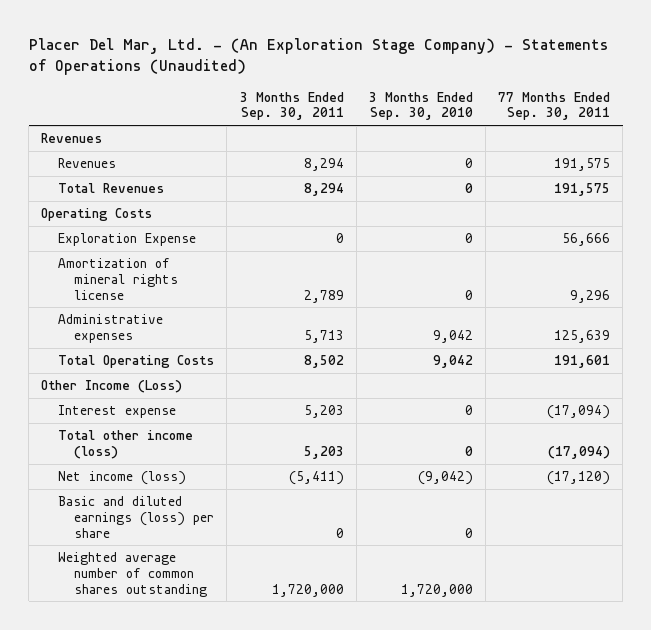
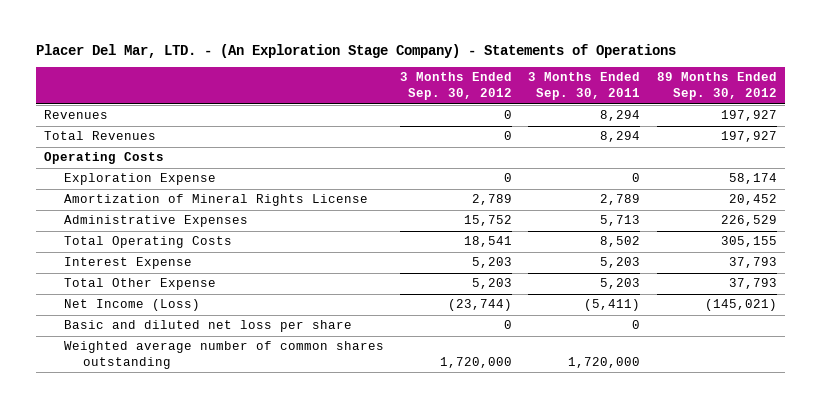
- Placer Del Mar, Ltd. - (An Exploration Stage Company) - Statements of Operations (Unaudited)
+ Placer Del Mar, LTD. - (An Exploration Stage Company) - Statements of Operations
- | 3 Months Ended Sep. 30, 2011 | 3 Months Ended Sep. 30, 2010 | 77 Months Ended Sep. 30, 2011
+ | 3 Months Ended Sep. 30, 2012 | 3 Months Ended Sep. 30, 2011 | 89 Months Ended Sep. 30, 2012
- Revenues
- Amortization of mineral rights license | 2,789 | 0 | 9,296
- Administrative expenses | 5,713 | 9,042 | 125,639
+ Amortization of Mineral Rights License | 2,789 | 2,789 | 20,452
+ Administrative Expenses | 15,752 | 5,713 | 226,529
- Other Income (Loss)
- Interest expense | 5,203 | 0 | (17,094)
- Total other income (loss) | 5,203 | 0 | (17,094)
- Net income (loss) | (5,411) | (9,042) | (17,120)
- Basic and diluted earnings (loss) per share | 0 | 0 |
+ Interest Expense | 5,203 | 5,203 | 37,793
+ Total Other Expense | 5,203 | 5,203 | 37,793
+ Net Income (Loss) | (23,744) | (5,411) | (145,021)
+ Basic and diluted net loss per share | 0 | 0 |

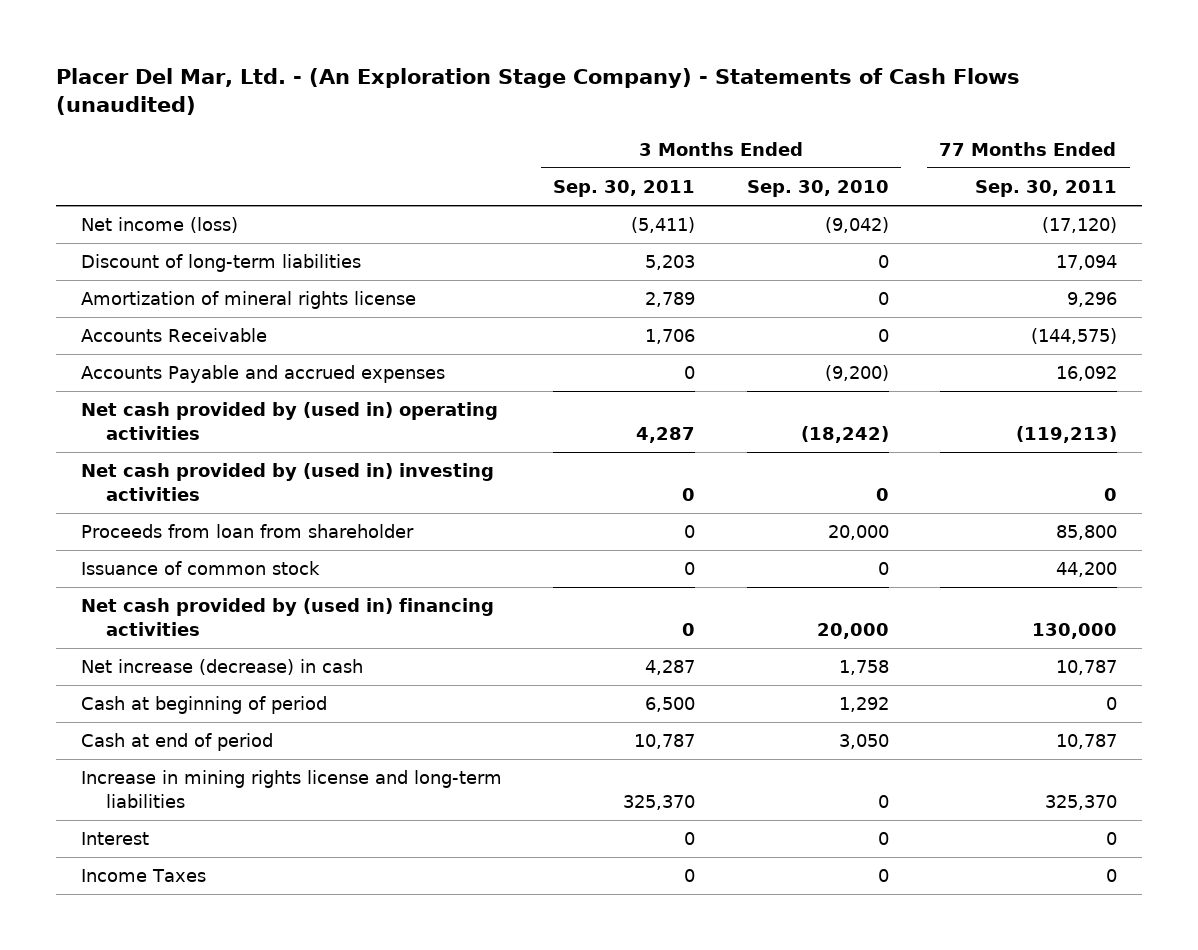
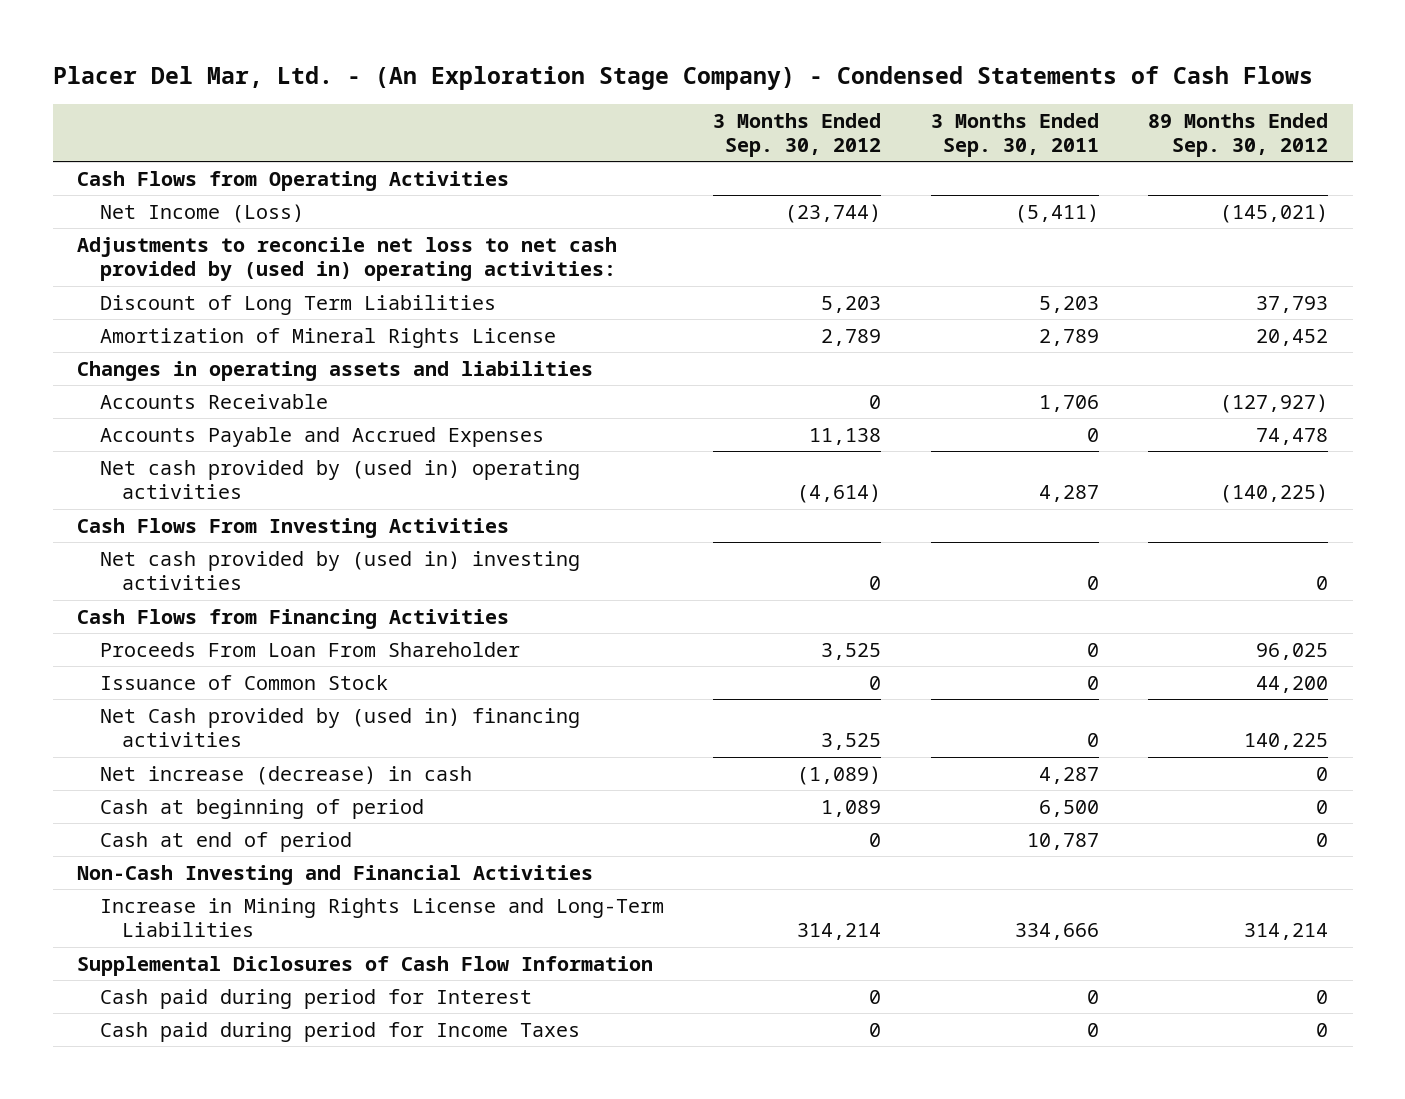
- Placer Del Mar, Ltd. - (An Exploration Stage Company) - Statements of Cash Flows (unaudited)
+ Placer Del Mar, Ltd. - (An Exploration Stage Company) - Condensed Statements of Cash Flows
- | 3 Months Ended Sep. 30, 2011 | 3 Months Ended Sep. 30, 2010 | 77 Months Ended Sep. 30, 2011
+ | 3 Months Ended Sep. 30, 2012 | 3 Months Ended Sep. 30, 2011 | 89 Months Ended Sep. 30, 2012
- Net income (loss) | (5,411) | (9,042) | (17,120)
- Discount of long-term liabilities | 5,203 | 0 | 17,094
- Amortization of mineral rights license | 2,789 | 0 | 9,296
+ Cash Flows from Operating Activities
+ Net Income (Loss) | (23,744) | (5,411) | (145,021)
+ Adjustments to reconcile net loss to net cash provided by (used in) operating activities:
+ Discount of Long Term Liabilities | 5,203 | 5,203 | 37,793
+ Amortization of Mineral Rights License | 2,789 | 2,789 | 20,452
+ Changes in operating assets and liabilities
- Accounts Payable and accrued expenses | 0 | (9,200) | 16,092
+ Accounts Payable and Accrued Expenses | 11,138 | 0 | 74,478
+ Cash Flows From Investing Activities
- Proceeds from loan from shareholder | 0 | 20,000 | 85,800
- Issuance of common stock | 0 | 0 | 44,200
- Net cash provided by (used in) financing activities | 0 | 20,000 | 130,000
+ Cash Flows from Financing Activities
+ Proceeds From Loan From Shareholder | 3,525 | 0 | 96,025
+ Issuance of Common Stock | 0 | 0 | 44,200
+ Net Cash provided by (used in) financing activities | 3,525 | 0 | 140,225
- Increase in mining rights license and long-term liabilities | 325,370 | 0 | 325,370
- Interest | 0 | 0 | 0
- Income Taxes | 0 | 0 | 0
+ Non-Cash Investing and Financial Activities
+ Increase in Mining Rights License and Long-Term Liabilities | 314,214 | 334,666 | 314,214
+ Supplemental Diclosures of Cash Flow Information
+ Cash paid during period for Interest | 0 | 0 | 0
+ Cash paid during period for Income Taxes | 0 | 0 | 0

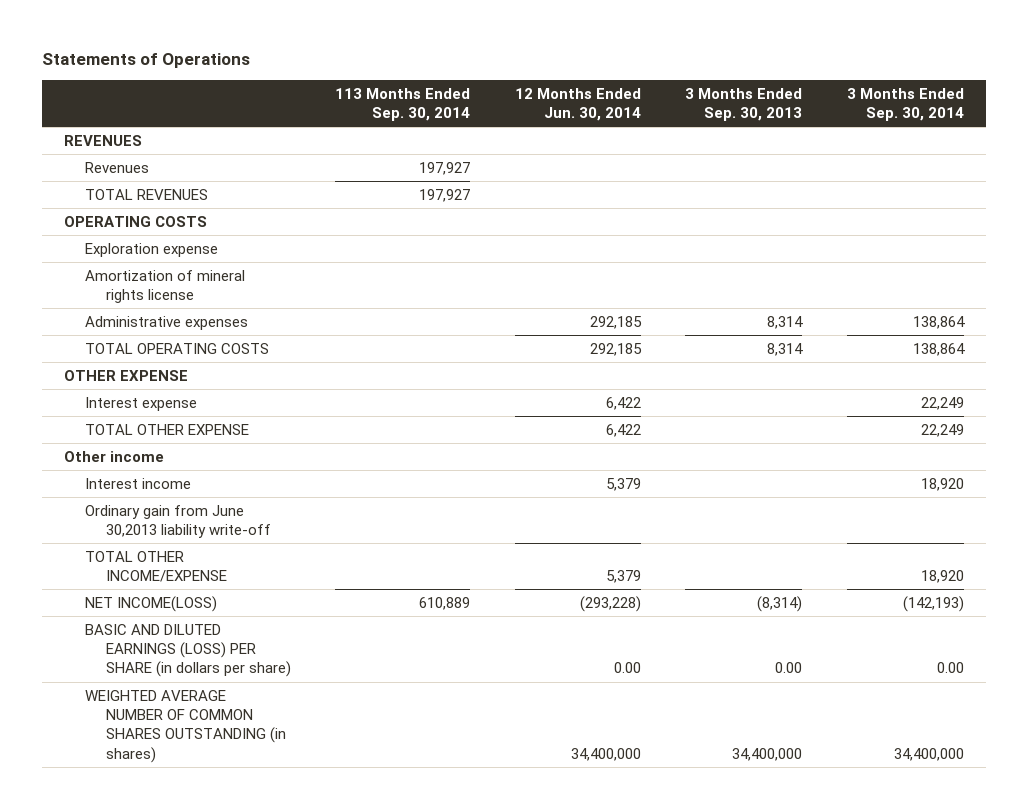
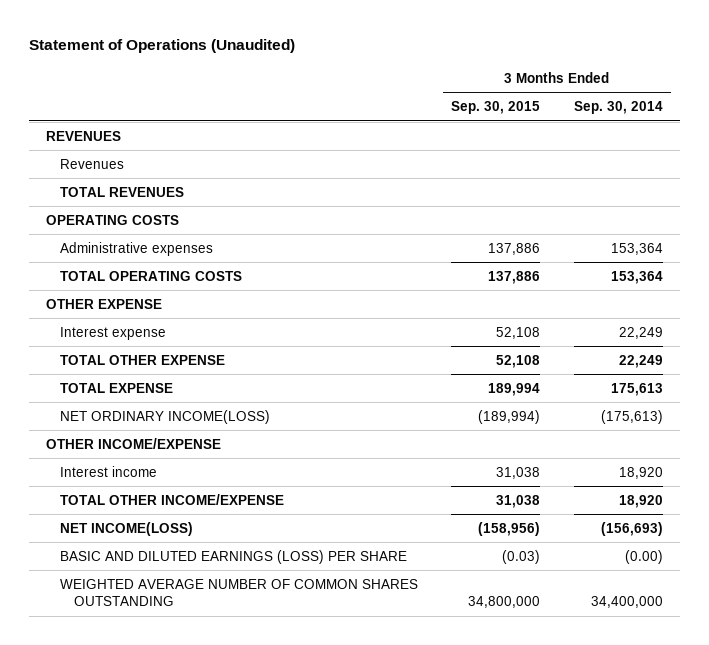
- Statements of Operations
+ Statement of Operations (Unaudited)
- | 113 Months Ended Sep. 30, 2014 | 12 Months Ended Jun. 30, 2014 | 3 Months Ended Sep. 30, 2013 | 3 Months Ended Sep. 30, 2014
+ | 3 Months Ended Sep. 30, 2015 | 3 Months Ended Sep. 30, 2014
- Exploration expense
- Amortization of mineral rights license
- Administrative expenses | | 292,185 | 8,314 | 138,864
- TOTAL OPERATING COSTS | | 292,185 | 8,314 | 138,864
+ Administrative expenses | 137,886 | 153,364
+ TOTAL OPERATING COSTS | 137,886 | 153,364
- Other income
+ TOTAL EXPENSE | 189,994 | 175,613
+ NET ORDINARY INCOME(LOSS) | (189,994) | (175,613)
+ OTHER INCOME/EXPENSE
- Ordinary gain from June 30,2013 liability write-off
- NET INCOME(LOSS) | 610,889 | (293,228) | (8,314) | (142,193)
- BASIC AND DILUTED EARNINGS (LOSS) PER SHARE (in dollars per share) | | 0.00 | 0.00 | 0.00
- WEIGHTED AVERAGE NUMBER OF COMMON SHARES OUTSTANDING (in shares) | | 34,400,000 | 34,400,000 | 34,400,000
+ NET INCOME(LOSS) | (158,956) | (156,693)
+ BASIC AND DILUTED EARNINGS (LOSS) PER SHARE | (0.03) | (0.00)
+ WEIGHTED AVERAGE NUMBER OF COMMON SHARES OUTSTANDING | 34,800,000 | 34,400,000

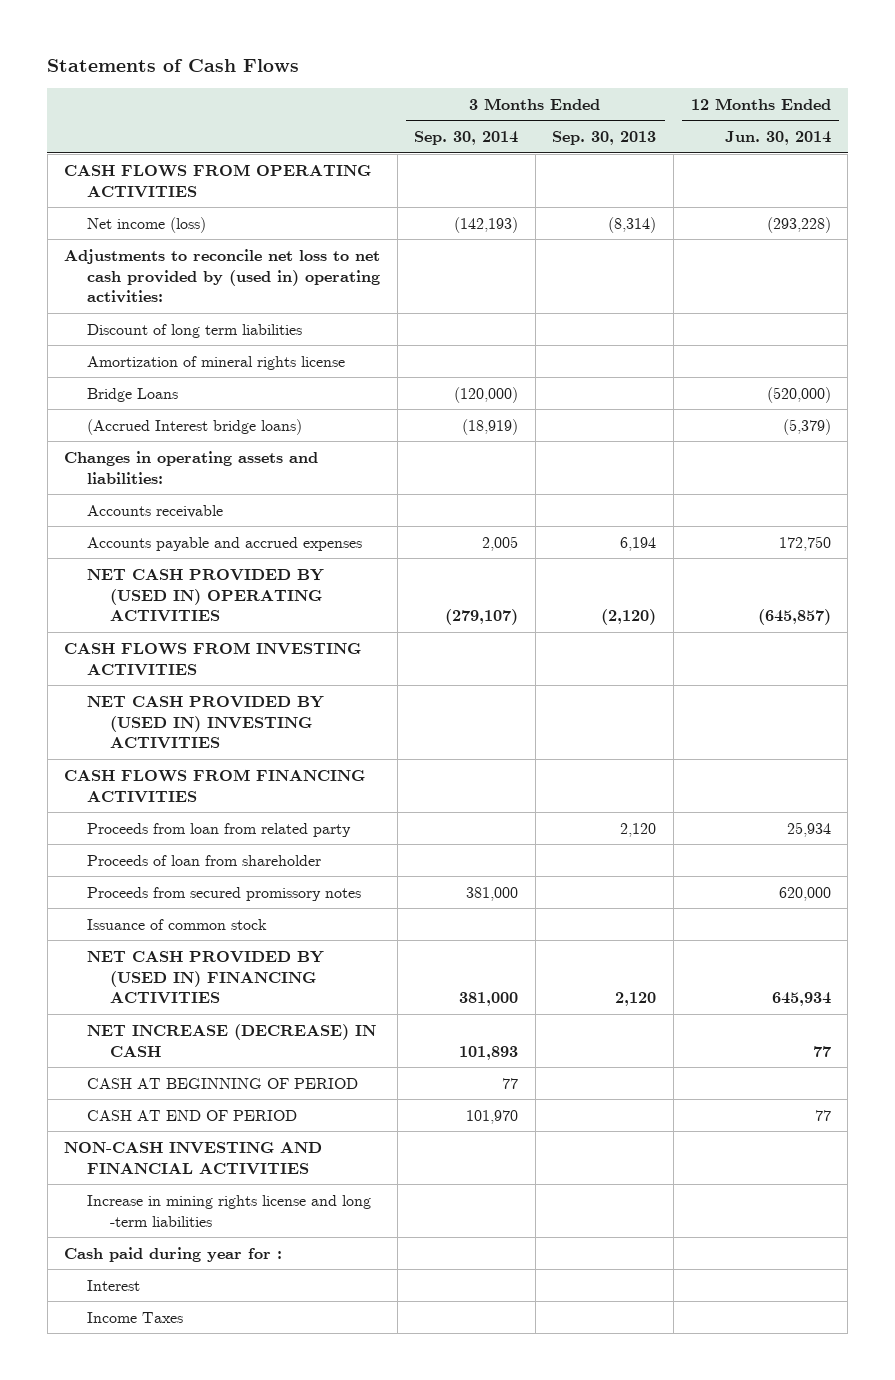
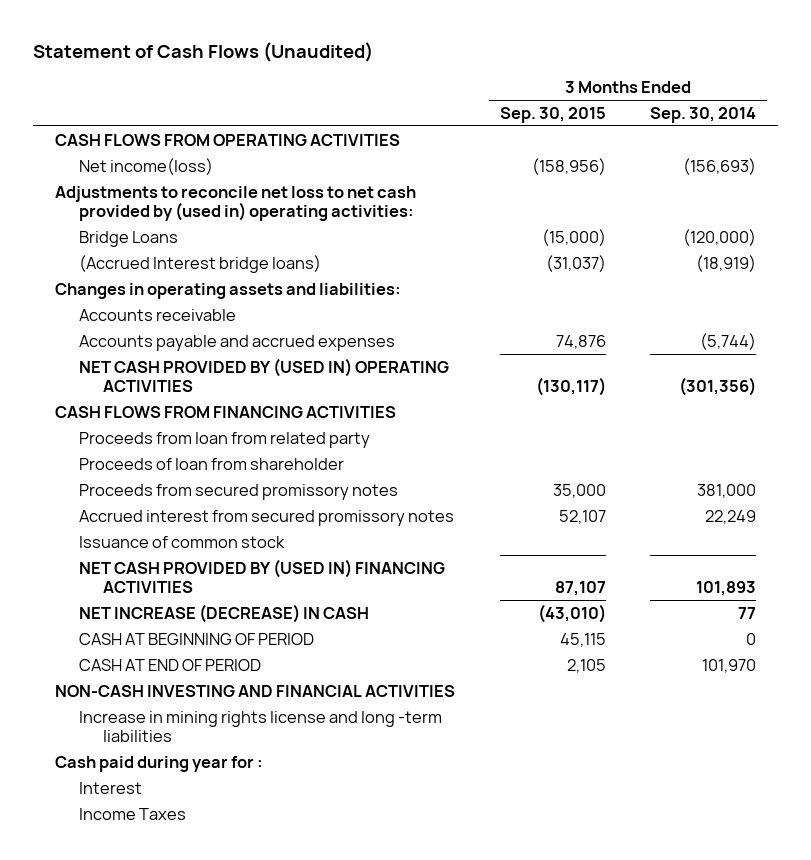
- Statements of Cash Flows
+ Statement of Cash Flows (Unaudited)
- | 3 Months Ended Sep. 30, 2014 | 3 Months Ended Sep. 30, 2013 | 12 Months Ended Jun. 30, 2014
+ | 3 Months Ended Sep. 30, 2015 | 3 Months Ended Sep. 30, 2014
- Net income (loss) | (142,193) | (8,314) | (293,228)
+ Net income(loss) | (158,956) | (156,693)
- Discount of long term liabilities
- Amortization of mineral rights license
- Accounts payable and accrued expenses | 2,005 | 6,194 | 172,750
- NET CASH PROVIDED BY (USED IN) OPERATING ACTIVITIES | (279,107) | (2,120) | (645,857)
- CASH FLOWS FROM INVESTING ACTIVITIES
- NET CASH PROVIDED BY (USED IN) INVESTING ACTIVITIES
+ Accounts payable and accrued expenses | 74,876 | (5,744)
+ NET CASH PROVIDED BY (USED IN) OPERATING ACTIVITIES | (130,117) | (301,356)
+ Accrued interest from secured promissory notes | 52,107 | 22,249
- NET CASH PROVIDED BY (USED IN) FINANCING ACTIVITIES | 381,000 | 2,120 | 645,934
- NET INCREASE (DECREASE) IN CASH | 101,893 | | 77
- CASH AT BEGINNING OF PERIOD | 77 | |
+ NET CASH PROVIDED BY (USED IN) FINANCING ACTIVITIES | 87,107 | 101,893
+ NET INCREASE (DECREASE) IN CASH | (43,010) | 77
+ CASH AT BEGINNING OF PERIOD | 45,115 | 0

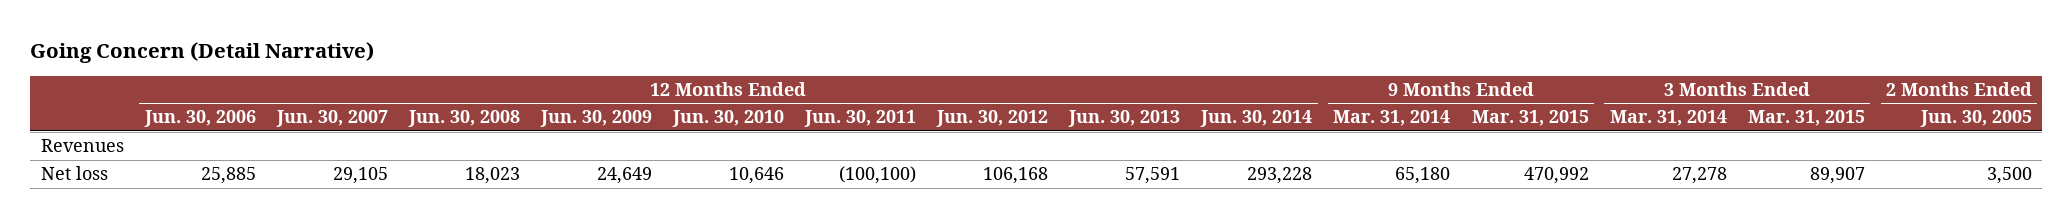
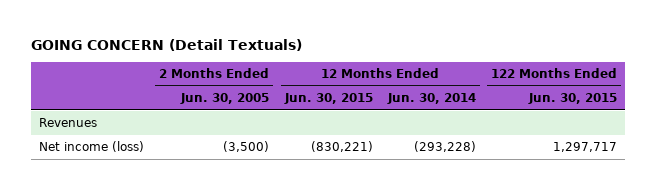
- Going Concern (Detail Narrative)
+ GOING CONCERN (Detail Textuals)
- | 12 Months Ended Jun. 30, 2006 | 12 Months Ended Jun. 30, 2007 | 12 Months Ended Jun. 30, 2008 | 12 Months Ended Jun. 30, 2009 | 12 Months Ended Jun. 30, 2010 | 12 Months Ended Jun. 30, 2011 | 12 Months Ended Jun. 30, 2012 | 12 Months Ended Jun. 30, 2013 | 12 Months Ended Jun. 30, 2014 | 9 Months Ended Mar. 31, 2014 | 9 Months Ended Mar. 31, 2015 | 3 Months Ended Mar. 31, 2014 | 3 Months Ended Mar. 31, 2015 | 2 Months Ended Jun. 30, 2005
+ | 2 Months Ended Jun. 30, 2005 | 12 Months Ended Jun. 30, 2015 | 12 Months Ended Jun. 30, 2014 | 122 Months Ended Jun. 30, 2015
- Net loss | 25,885 | 29,105 | 18,023 | 24,649 | 10,646 | (100,100) | 106,168 | 57,591 | 293,228 | 65,180 | 470,992 | 27,278 | 89,907 | 3,500
+ Net income (loss) | (3,500) | (830,221) | (293,228) | 1,297,717

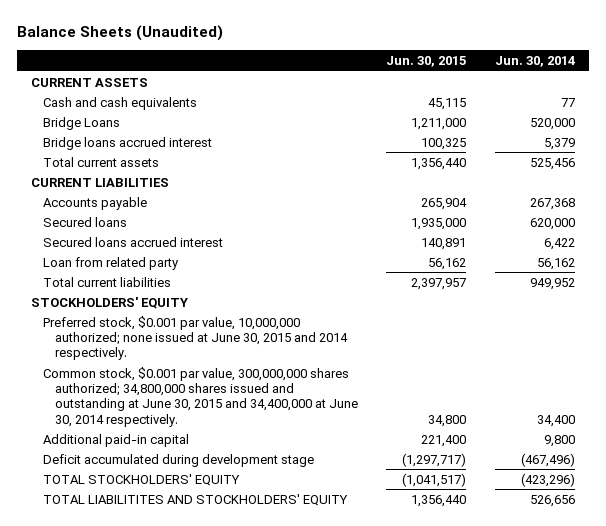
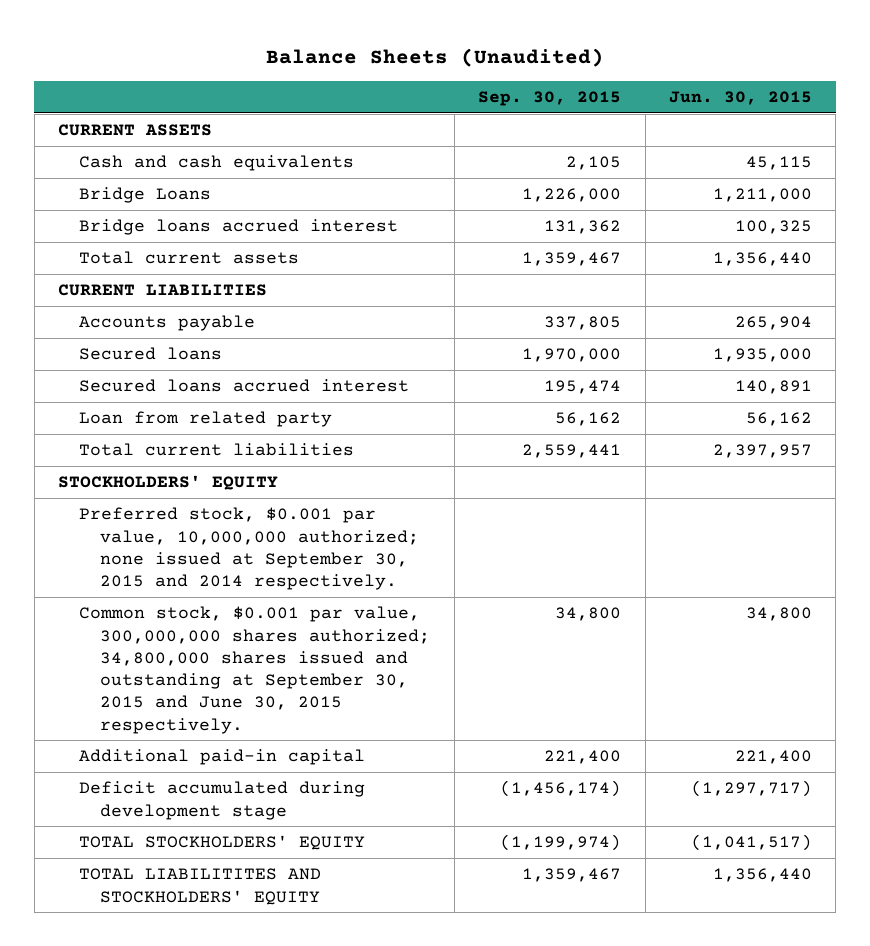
- | Jun. 30, 2015 | Jun. 30, 2014
+ | Sep. 30, 2015 | Jun. 30, 2015
- Preferred stock, $0.001 par value, 10,000,000 authorized; none issued at June 30, 2015 and 2014 respectively.
- Common stock, $0.001 par value, 300,000,000 shares authorized; 34,800,000 shares issued and outstanding at June 30, 2015 and 34,400,000 at June 30, 2014 respectively. | 34,800 | 34,400
+ Preferred stock, $0.001 par value, 10,000,000 authorized; none issued at September 30, 2015 and 2014 respectively.
+ Common stock, $0.001 par value, 300,000,000 shares authorized; 34,800,000 shares issued and outstanding at September 30, 2015 and June 30, 2015 respectively. | 34,800 | 34,800

